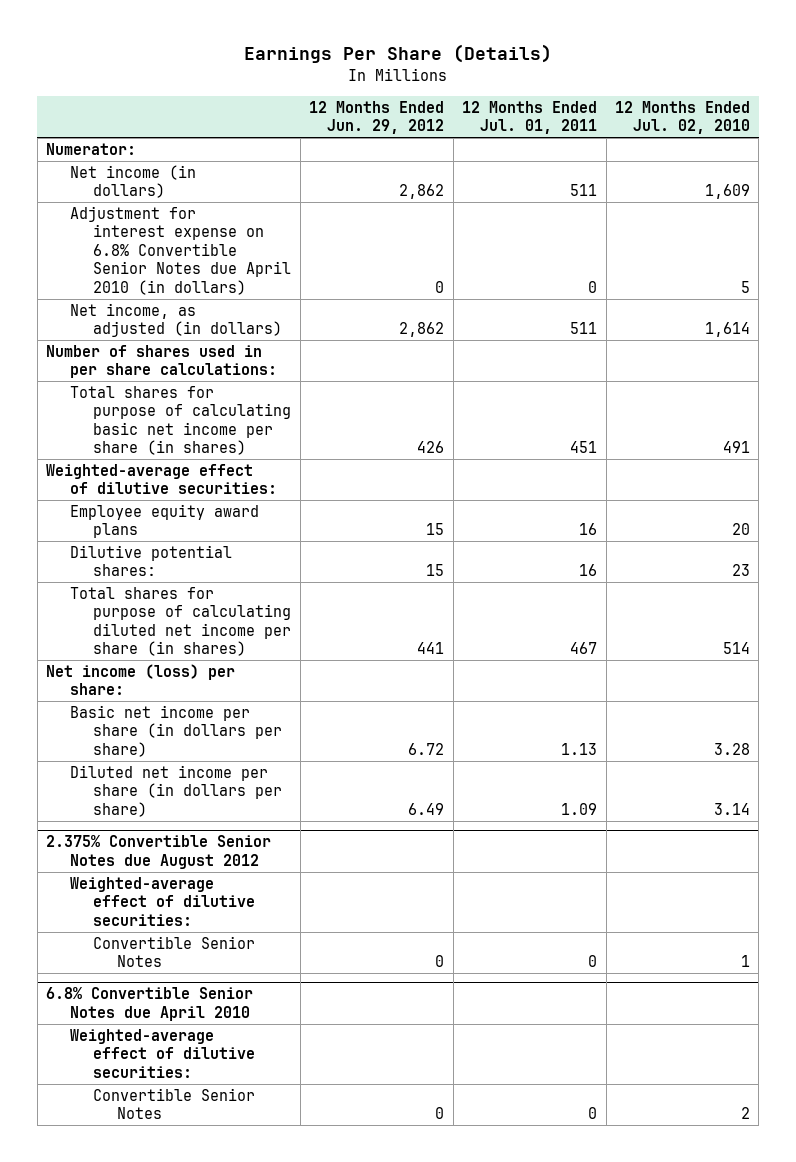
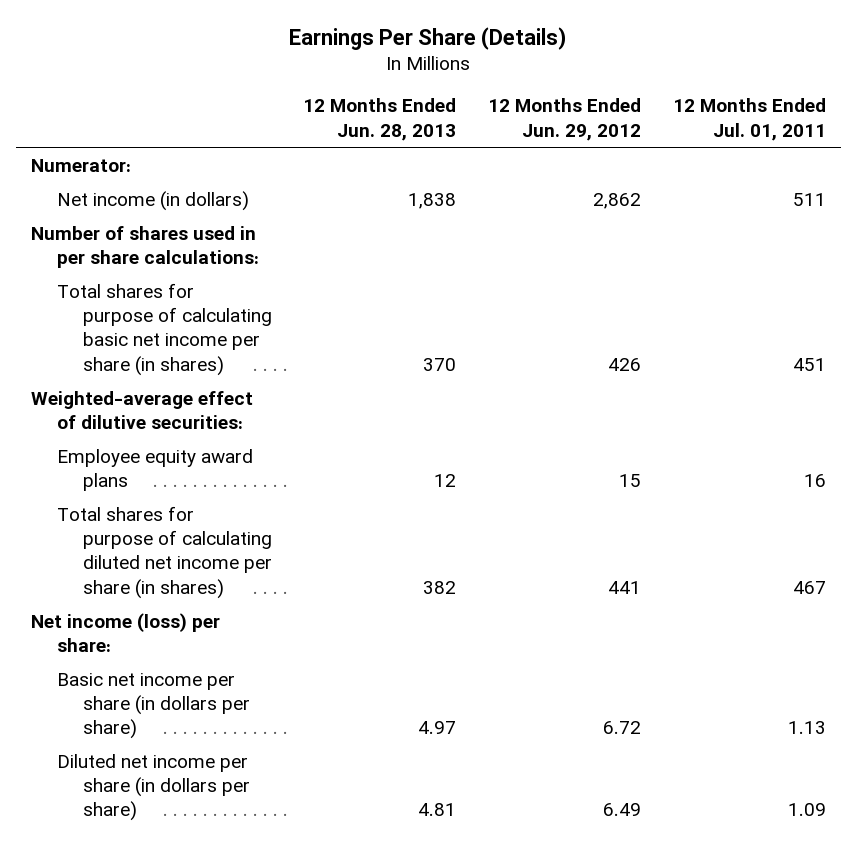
- | 12 Months Ended Jun. 29, 2012 | 12 Months Ended Jul. 01, 2011 | 12 Months Ended Jul. 02, 2010
+ | 12 Months Ended Jun. 28, 2013 | 12 Months Ended Jun. 29, 2012 | 12 Months Ended Jul. 01, 2011
- Adjustment for interest expense on 6.8% Convertible Senior Notes due April 2010 (in dollars) | 0 | 0 | 5
- Net income, as adjusted (in dollars) | 2,862 | 511 | 1,614
- Dilutive potential shares: | 15 | 16 | 23
- 2.375% Convertible Senior Notes due August 2012
- Weighted-average effect of dilutive securities:
- Convertible Senior Notes | 0 | 0 | 1
- 6.8% Convertible Senior Notes due April 2010
- Weighted-average effect of dilutive securities:
- Convertible Senior Notes | 0 | 0 | 2

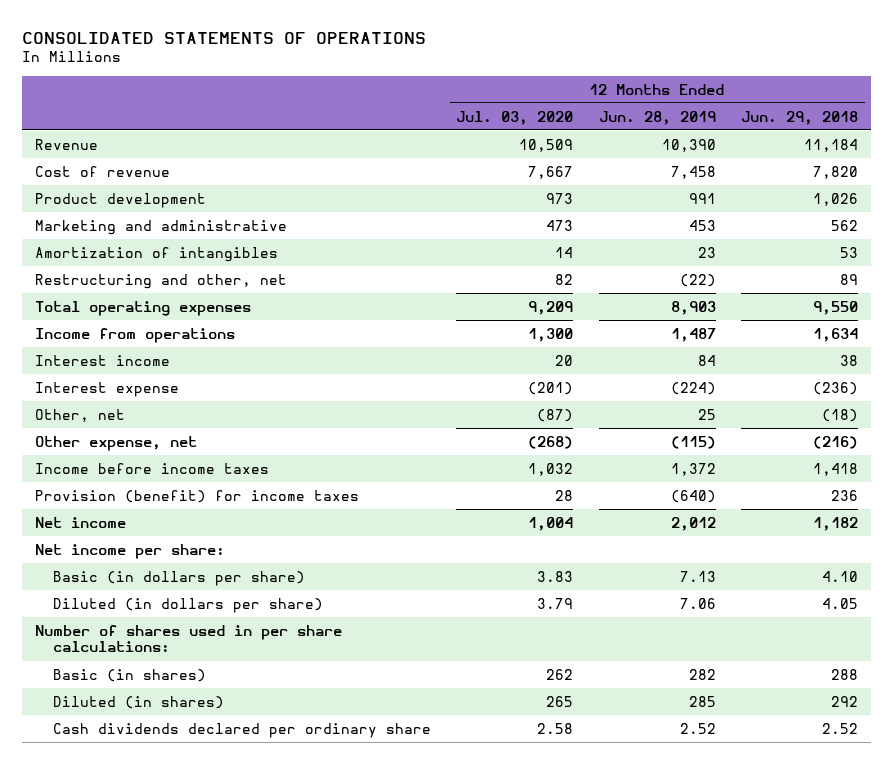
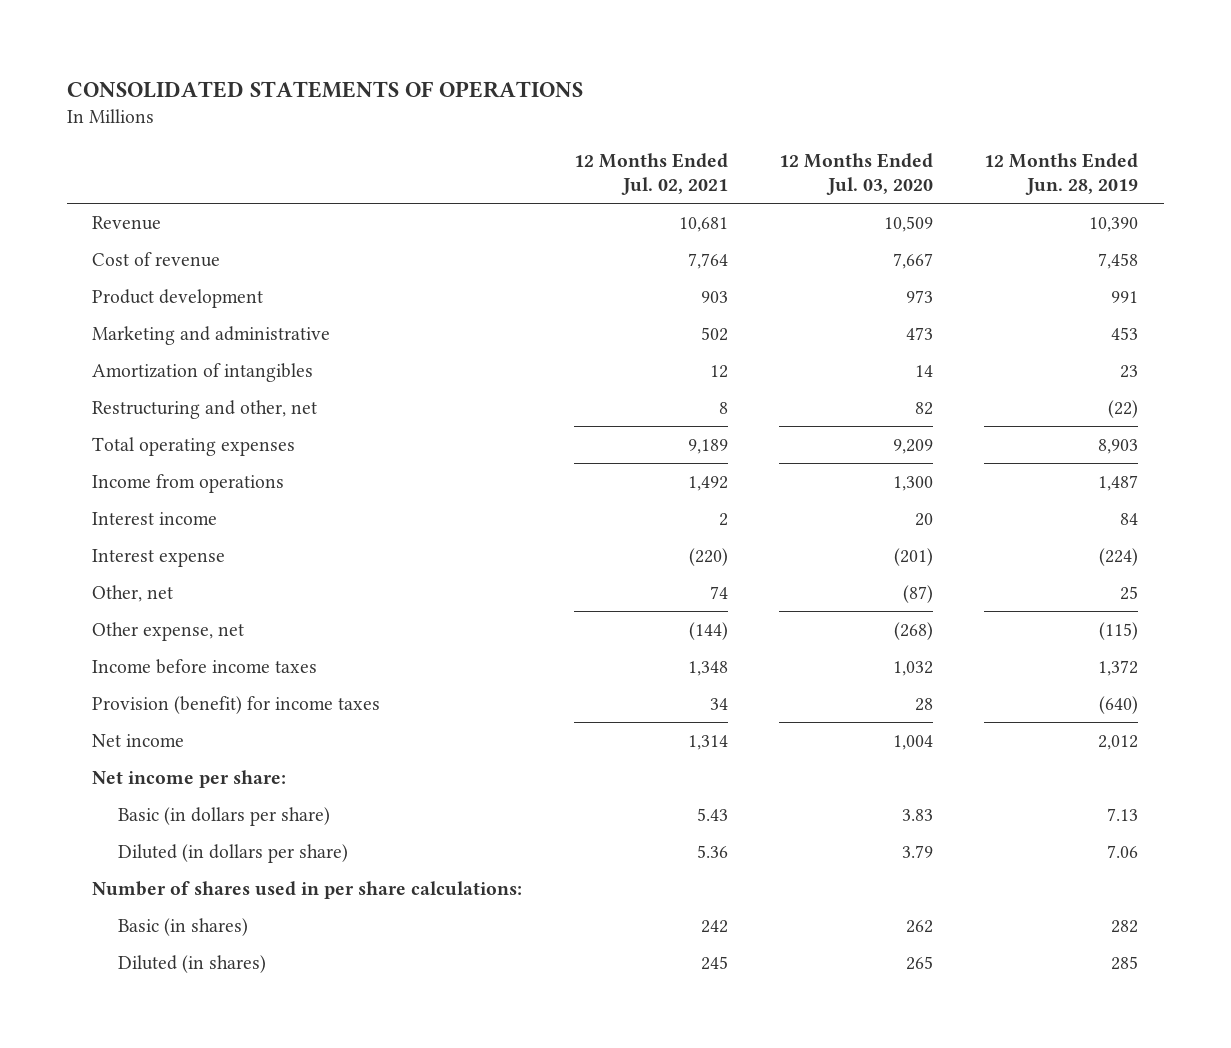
- | 12 Months Ended Jul. 03, 2020 | 12 Months Ended Jun. 28, 2019 | 12 Months Ended Jun. 29, 2018
+ | 12 Months Ended Jul. 02, 2021 | 12 Months Ended Jul. 03, 2020 | 12 Months Ended Jun. 28, 2019
- Cash dividends declared per ordinary share | 2.58 | 2.52 | 2.52

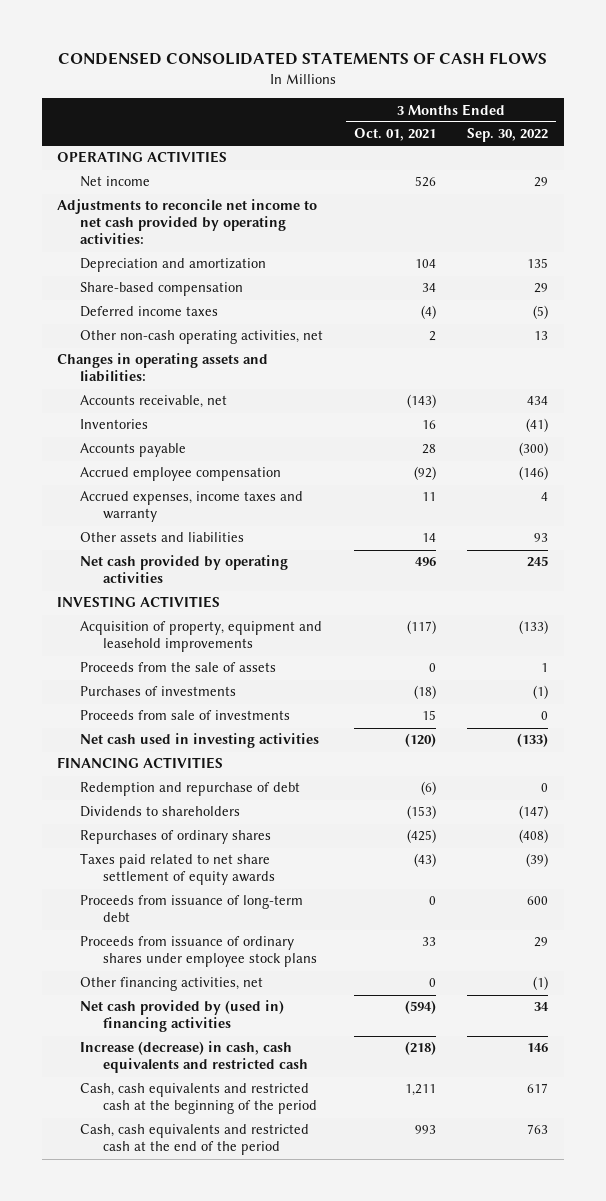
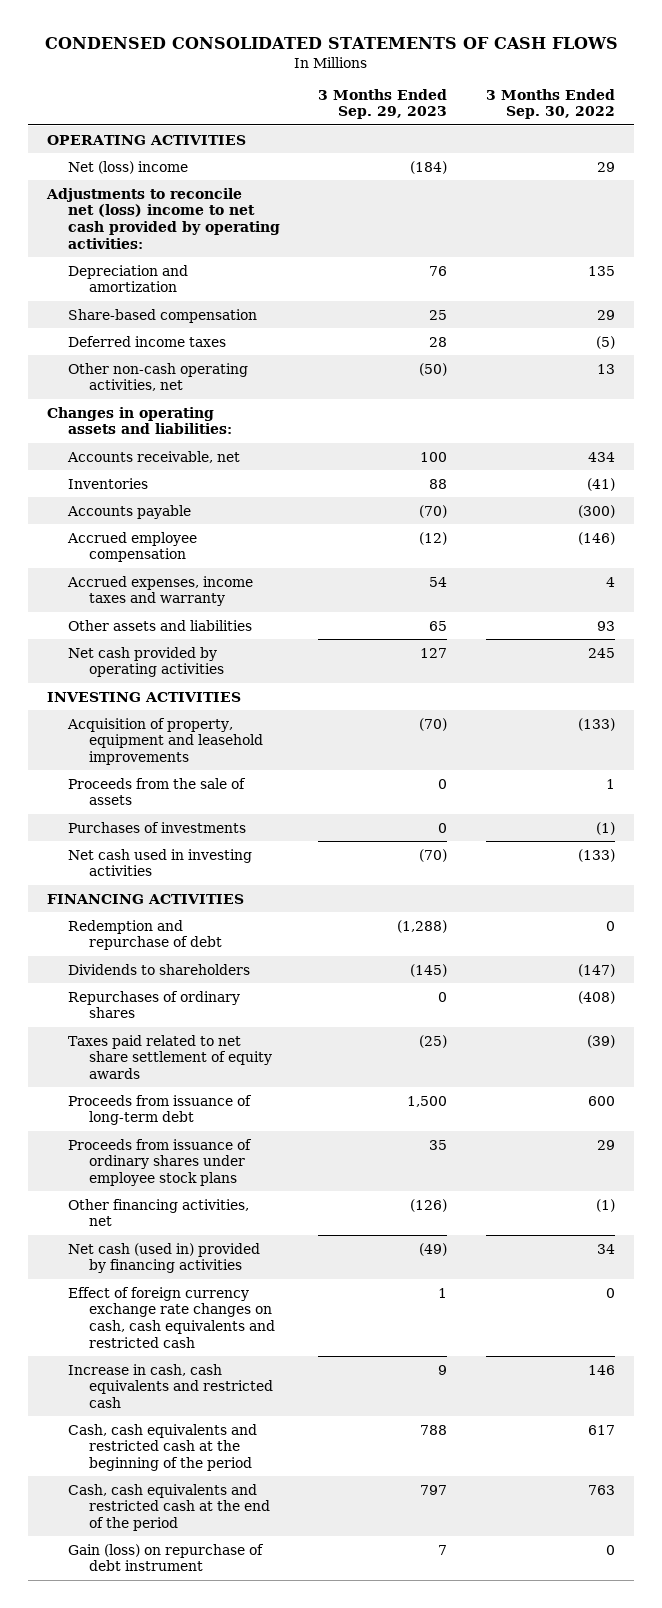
- | 3 Months Ended Oct. 01, 2021 | 3 Months Ended Sep. 30, 2022
+ | 3 Months Ended Sep. 29, 2023 | 3 Months Ended Sep. 30, 2022
- Net income | 526 | 29
- Adjustments to reconcile net income to net cash provided by operating activities:
+ Net (loss) income | (184) | 29
+ Adjustments to reconcile net (loss) income to net cash provided by operating activities:
- Proceeds from sale of investments | 15 | 0
- Net cash provided by (used in) financing activities | (594) | 34
- Increase (decrease) in cash, cash equivalents and restricted cash | (218) | 146
+ Net cash (used in) provided by financing activities | (49) | 34
+ Effect of foreign currency exchange rate changes on cash, cash equivalents and restricted cash | 1 | 0
+ Increase in cash, cash equivalents and restricted cash | 9 | 146
+ Gain (loss) on repurchase of debt instrument | 7 | 0

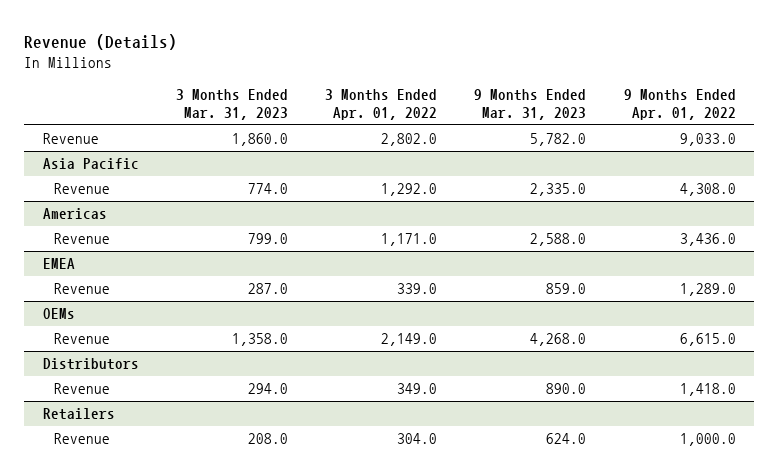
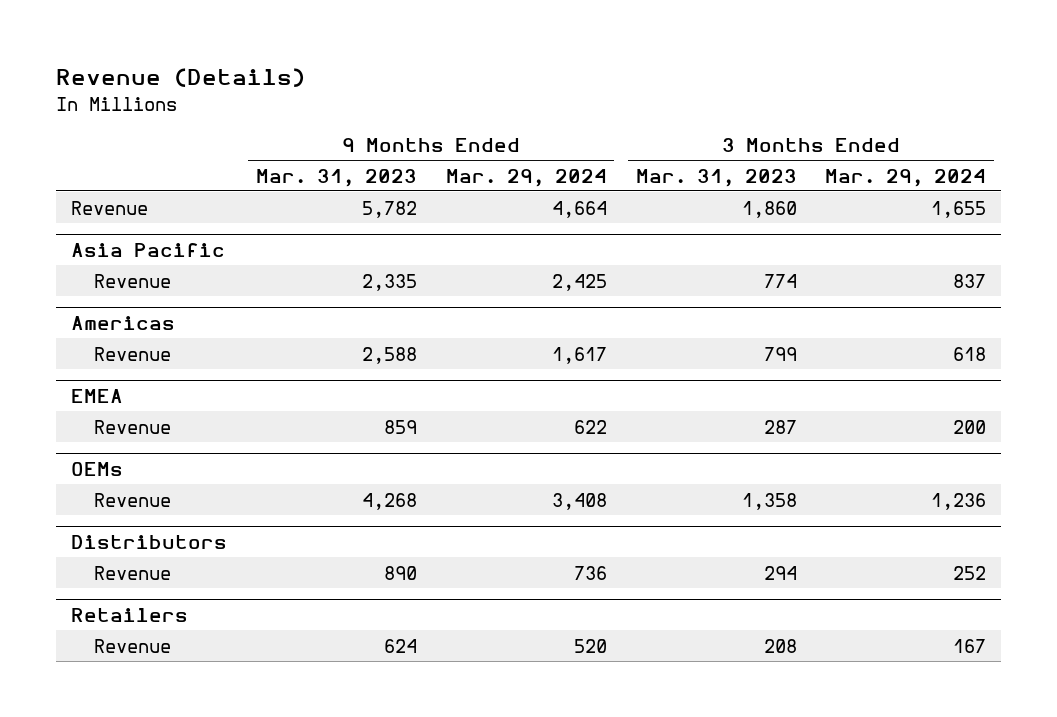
- | 3 Months Ended Mar. 31, 2023 | 3 Months Ended Apr. 01, 2022 | 9 Months Ended Mar. 31, 2023 | 9 Months Ended Apr. 01, 2022
+ | 9 Months Ended Mar. 31, 2023 | 9 Months Ended Mar. 29, 2024 | 3 Months Ended Mar. 31, 2023 | 3 Months Ended Mar. 29, 2024
- Revenue | 1,860.0 | 2,802.0 | 5,782.0 | 9,033.0
+ Revenue | 5,782 | 4,664 | 1,860 | 1,655
@ Asia Pacific
- Revenue | 774.0 | 1,292.0 | 2,335.0 | 4,308.0
+ Revenue | 2,335 | 2,425 | 774 | 837
@ Americas
- Revenue | 799.0 | 1,171.0 | 2,588.0 | 3,436.0
+ Revenue | 2,588 | 1,617 | 799 | 618
@ EMEA
- Revenue | 287.0 | 339.0 | 859.0 | 1,289.0
+ Revenue | 859 | 622 | 287 | 200
@ OEMs
- Revenue | 1,358.0 | 2,149.0 | 4,268.0 | 6,615.0
+ Revenue | 4,268 | 3,408 | 1,358 | 1,236
@ Distributors
- Revenue | 294.0 | 349.0 | 890.0 | 1,418.0
+ Revenue | 890 | 736 | 294 | 252
@ Retailers
- Revenue | 208.0 | 304.0 | 624.0 | 1,000.0
+ Revenue | 624 | 520 | 208 | 167

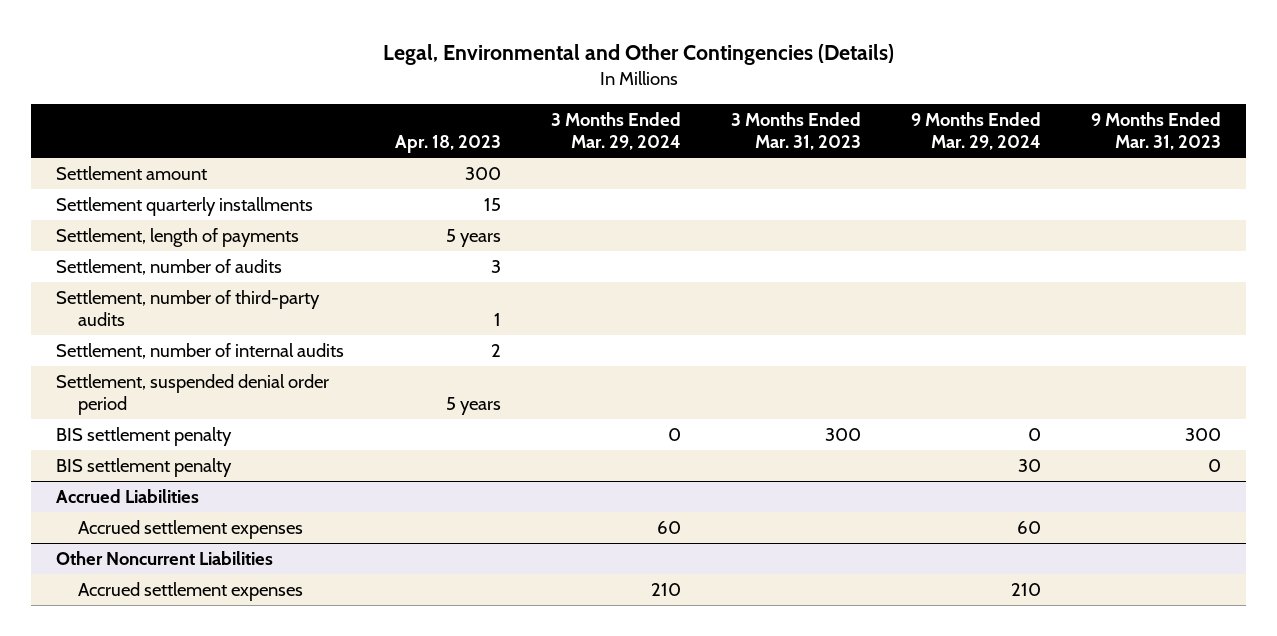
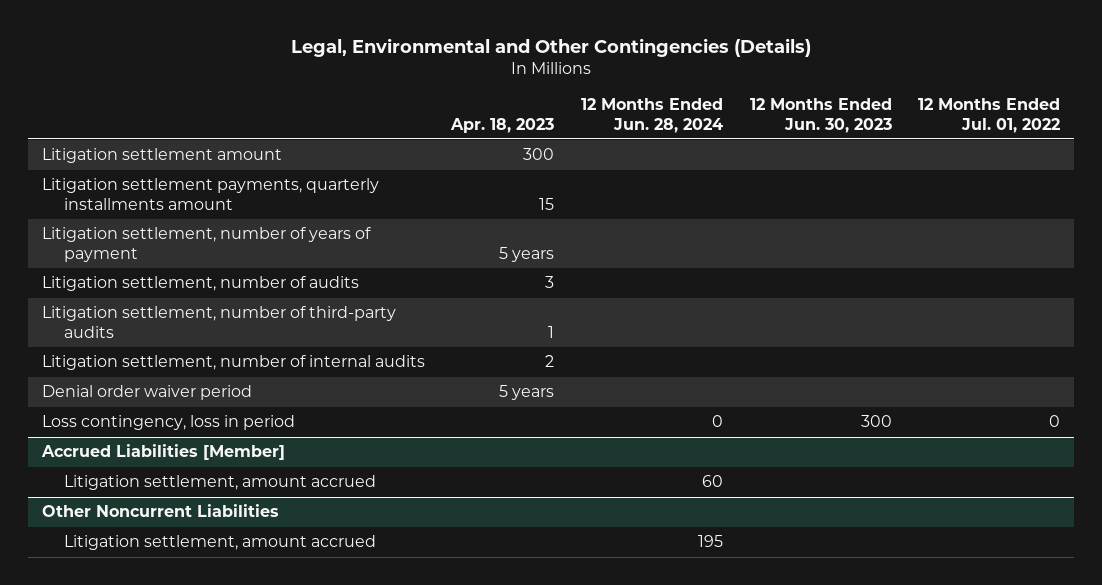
- | Apr. 18, 2023 | 3 Months Ended Mar. 29, 2024 | 3 Months Ended Mar. 31, 2023 | 9 Months Ended Mar. 29, 2024 | 9 Months Ended Mar. 31, 2023
+ | Apr. 18, 2023 | 12 Months Ended Jun. 28, 2024 | 12 Months Ended Jun. 30, 2023 | 12 Months Ended Jul. 01, 2022
- Settlement amount | 300 | | | |
- Settlement quarterly installments | 15 | | | |
- Settlement, length of payments | 5 years | | | |
- Settlement, number of audits | 3 | | | |
- Settlement, number of third-party audits | 1 | | | |
- Settlement, number of internal audits | 2 | | | |
- Settlement, suspended denial order period | 5 years | | | |
- BIS settlement penalty | | 0 | 300 | 0 | 300
- BIS settlement penalty | | | | 30 | 0
- Accrued Liabilities
- Accrued settlement expenses | | 60 | | 60 |
+ Litigation settlement amount | 300 | | |
+ Litigation settlement payments, quarterly installments amount | 15 | | |
+ Litigation settlement, number of years of payment | 5 years | | |
+ Litigation settlement, number of audits | 3 | | |
+ Litigation settlement, number of third-party audits | 1 | | |
+ Litigation settlement, number of internal audits | 2 | | |
+ Denial order waiver period | 5 years | | |
+ Loss contingency, loss in period | | 0 | 300 | 0
+ Accrued Liabilities [Member]
+ Litigation settlement, amount accrued | | 60 | |
@ Other Noncurrent Liabilities
- Accrued settlement expenses | | 210 | | 210 |
+ Litigation settlement, amount accrued | | 195 | |

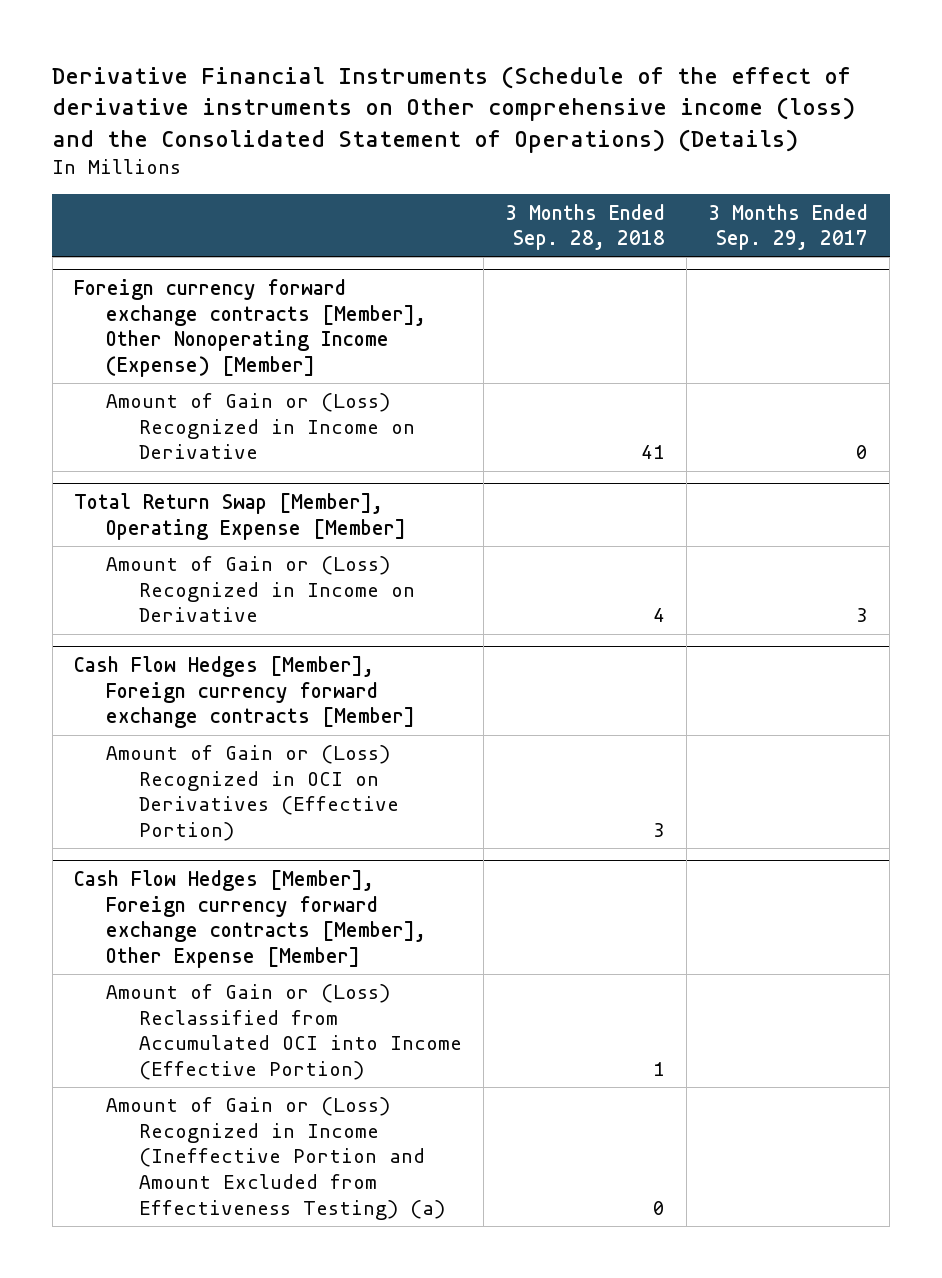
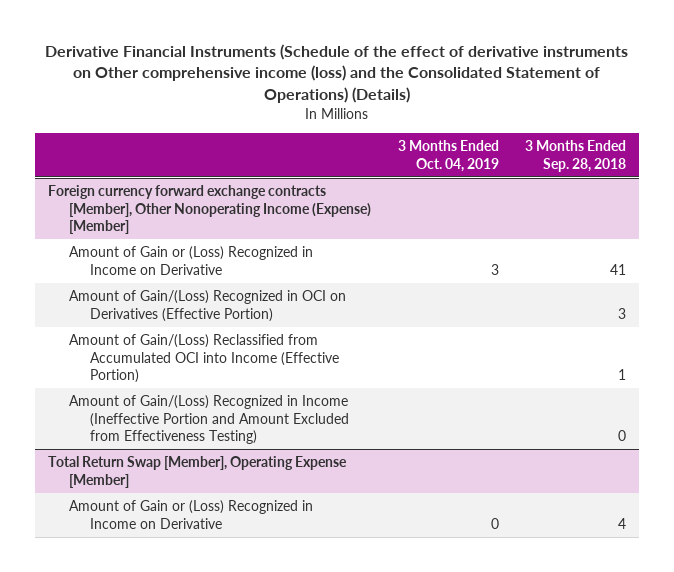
- | 3 Months Ended Sep. 28, 2018 | 3 Months Ended Sep. 29, 2017
+ | 3 Months Ended Oct. 04, 2019 | 3 Months Ended Sep. 28, 2018
@ Foreign currency forward exchange contracts [Member], Other Nonoperating Income (Expense) [Member]
+ Amount of Gain/(Loss) Recognized in OCI on Derivatives (Effective Portion) | | 3
+ Amount of Gain/(Loss) Reclassified from Accumulated OCI into Income (Effective Portion) | | 1
+ Amount of Gain/(Loss) Recognized in Income (Ineffective Portion and Amount Excluded from Effectiveness Testing) | | 0
- Cash Flow Hedges [Member], Foreign currency forward exchange contracts [Member]
- Amount of Gain or (Loss) Recognized in OCI on Derivatives (Effective Portion) | 3 |
- Cash Flow Hedges [Member], Foreign currency forward exchange contracts [Member], Other Expense [Member]
- Amount of Gain or (Loss) Reclassified from Accumulated OCI into Income (Effective Portion) | 1 |
- Amount of Gain or (Loss) Recognized in Income (Ineffective Portion and Amount Excluded from Effectiveness Testing) (a) | 0 |

